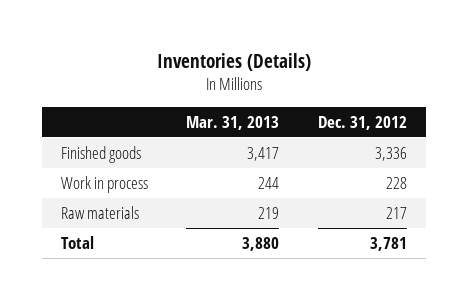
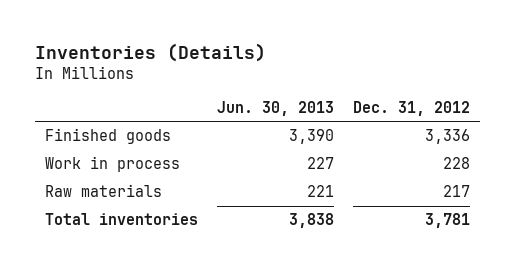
- | Mar. 31, 2013 | Dec. 31, 2012
+ | Jun. 30, 2013 | Dec. 31, 2012
- Total | 3,880 | 3,781
+ Total inventories | 3,838 | 3,781

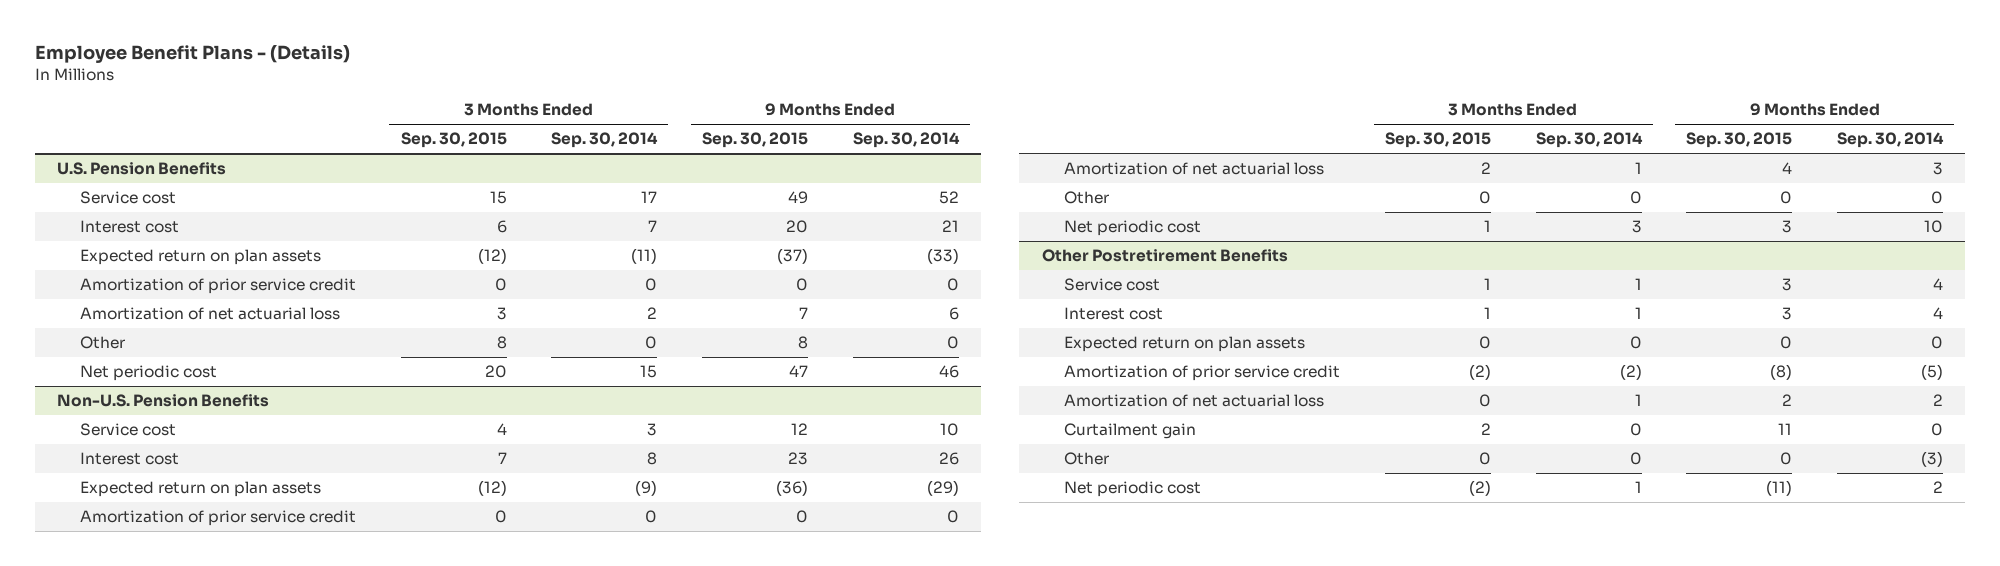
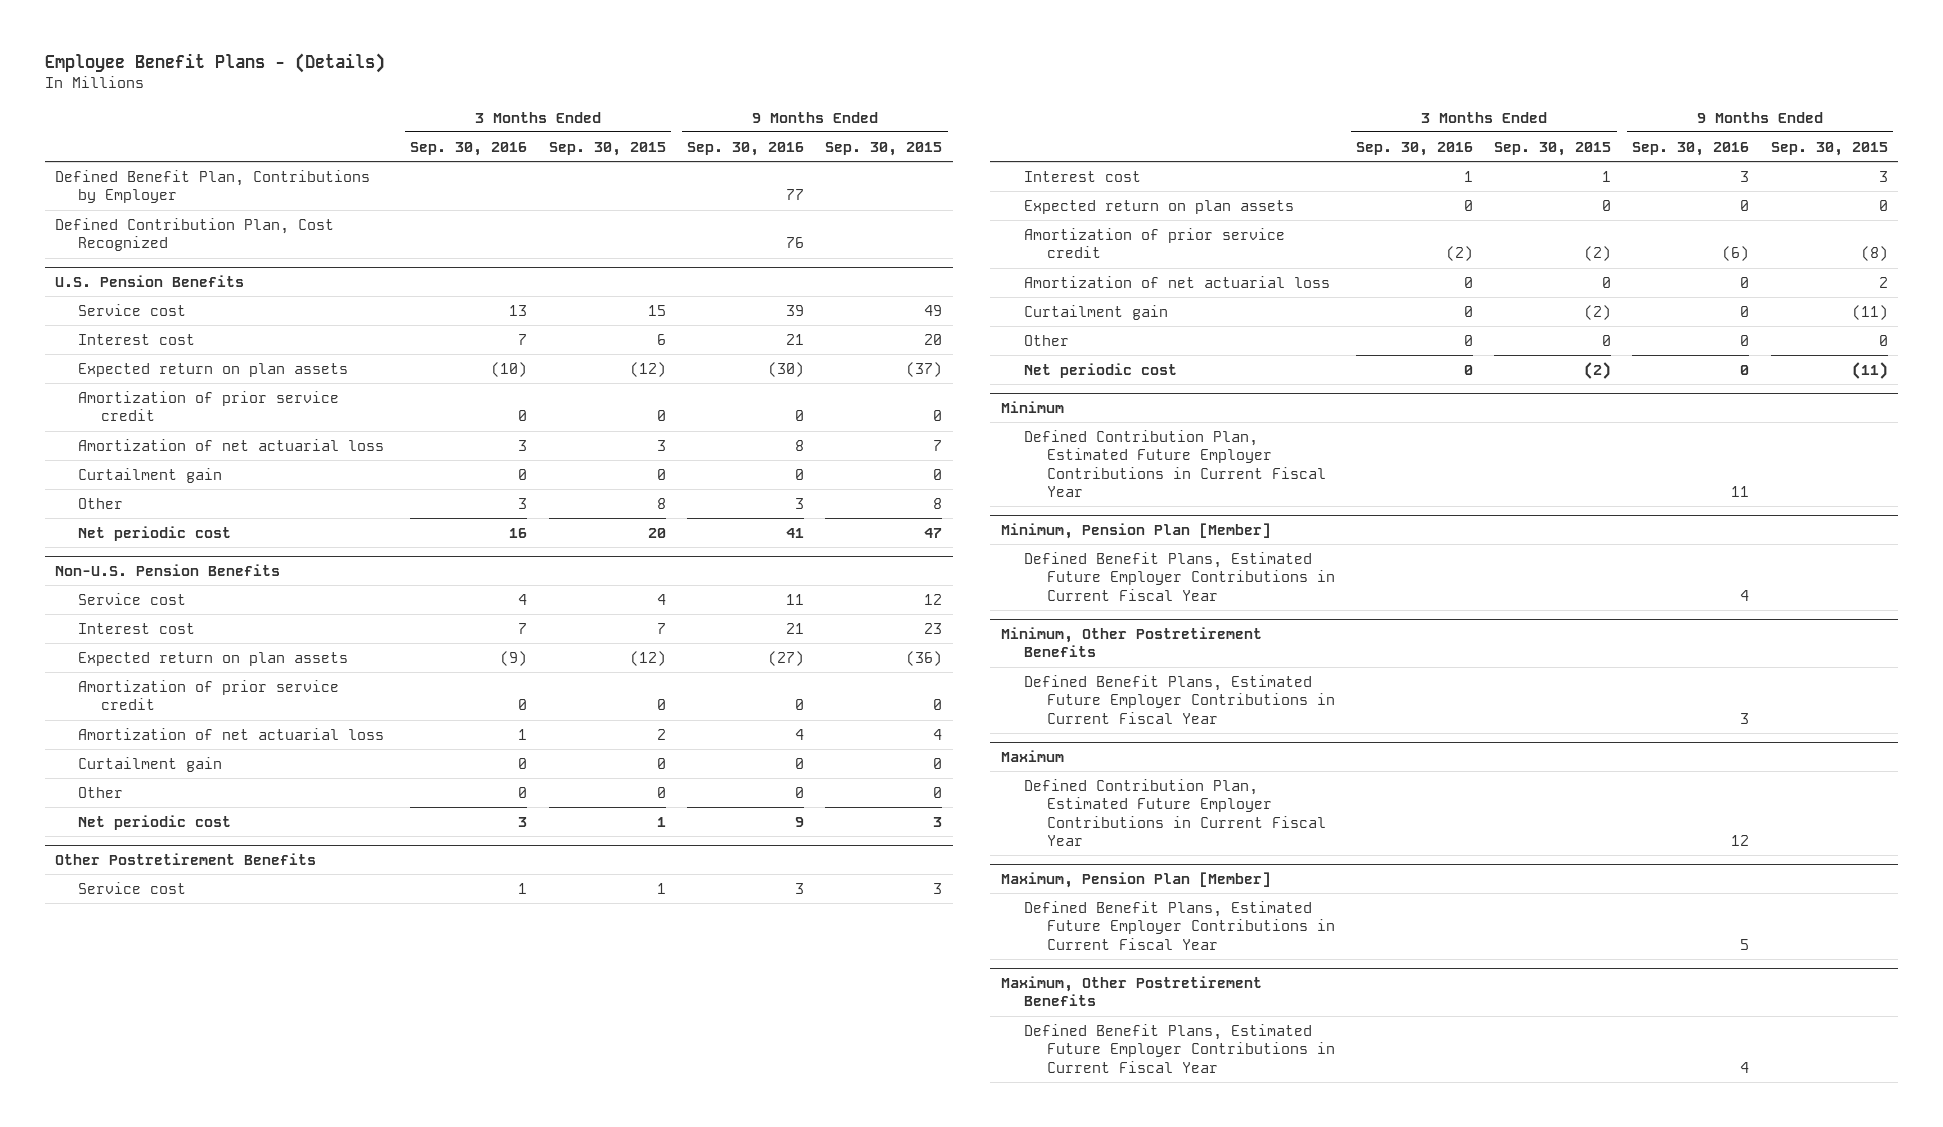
- | 3 Months Ended Sep. 30, 2015 | 3 Months Ended Sep. 30, 2014 | 9 Months Ended Sep. 30, 2015 | 9 Months Ended Sep. 30, 2014
+ | 3 Months Ended Sep. 30, 2016 | 3 Months Ended Sep. 30, 2015 | 9 Months Ended Sep. 30, 2016 | 9 Months Ended Sep. 30, 2015
+ Defined Benefit Plan, Contributions by Employer | | | 77 |
+ Defined Contribution Plan, Cost Recognized | | | 76 |
@ U.S. Pension Benefits
+ Curtailment gain | 0 | 0 | 0 | 0
@ Non-U.S. Pension Benefits
+ Curtailment gain | 0 | 0 | 0 | 0
@ Other Postretirement Benefits
- Curtailment gain | 2 | 0 | 11 | 0
+ Curtailment gain | 0 | (2) | 0 | (11)
+ Minimum
+ Defined Contribution Plan, Estimated Future Employer Contributions in Current Fiscal Year | | | 11 |
+ Minimum, Pension Plan [Member]
+ Defined Benefit Plans, Estimated Future Employer Contributions in Current Fiscal Year | | | 4 |
+ Minimum, Other Postretirement Benefits
+ Defined Benefit Plans, Estimated Future Employer Contributions in Current Fiscal Year | | | 3 |
+ Maximum
+ Defined Contribution Plan, Estimated Future Employer Contributions in Current Fiscal Year | | | 12 |
+ Maximum, Pension Plan [Member]
+ Defined Benefit Plans, Estimated Future Employer Contributions in Current Fiscal Year | | | 5 |
+ Maximum, Other Postretirement Benefits
+ Defined Benefit Plans, Estimated Future Employer Contributions in Current Fiscal Year | | | 4 |

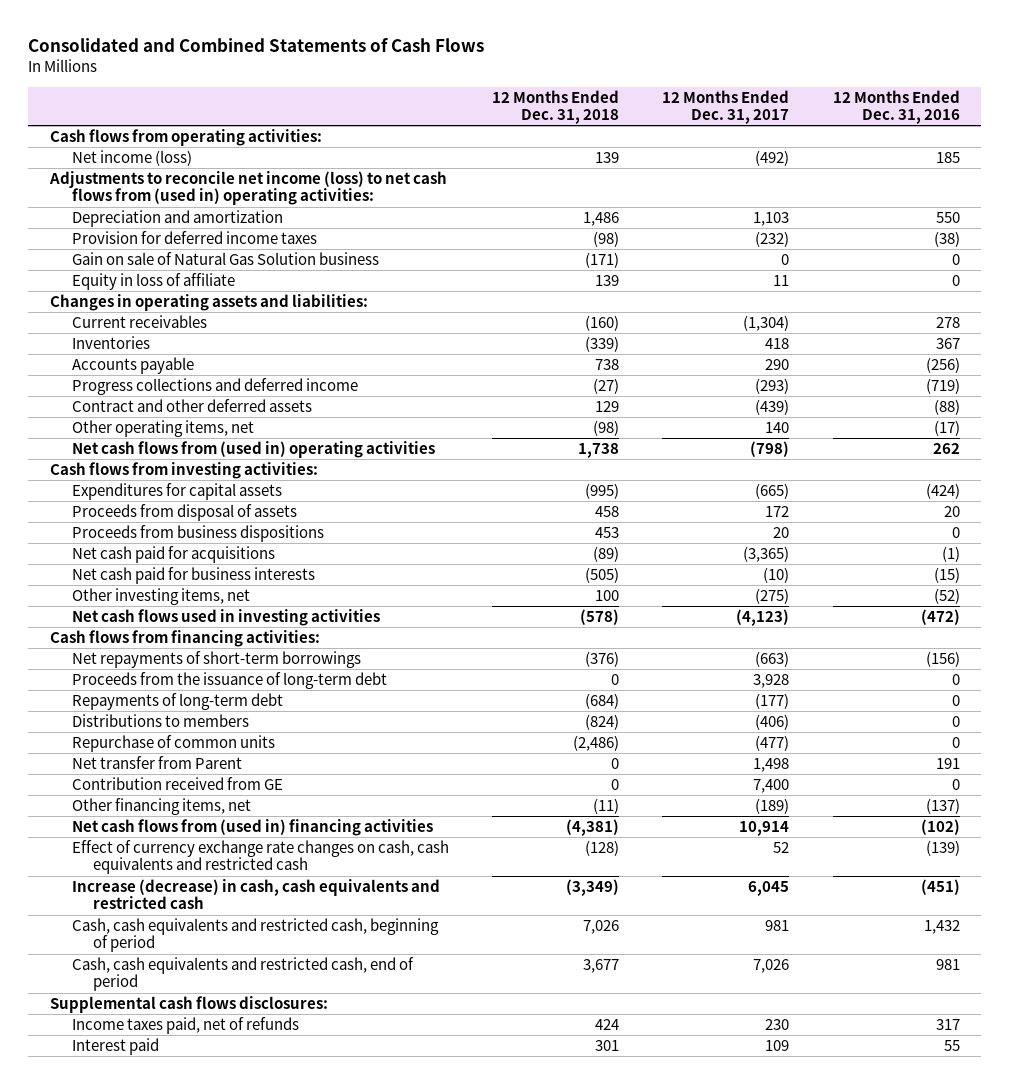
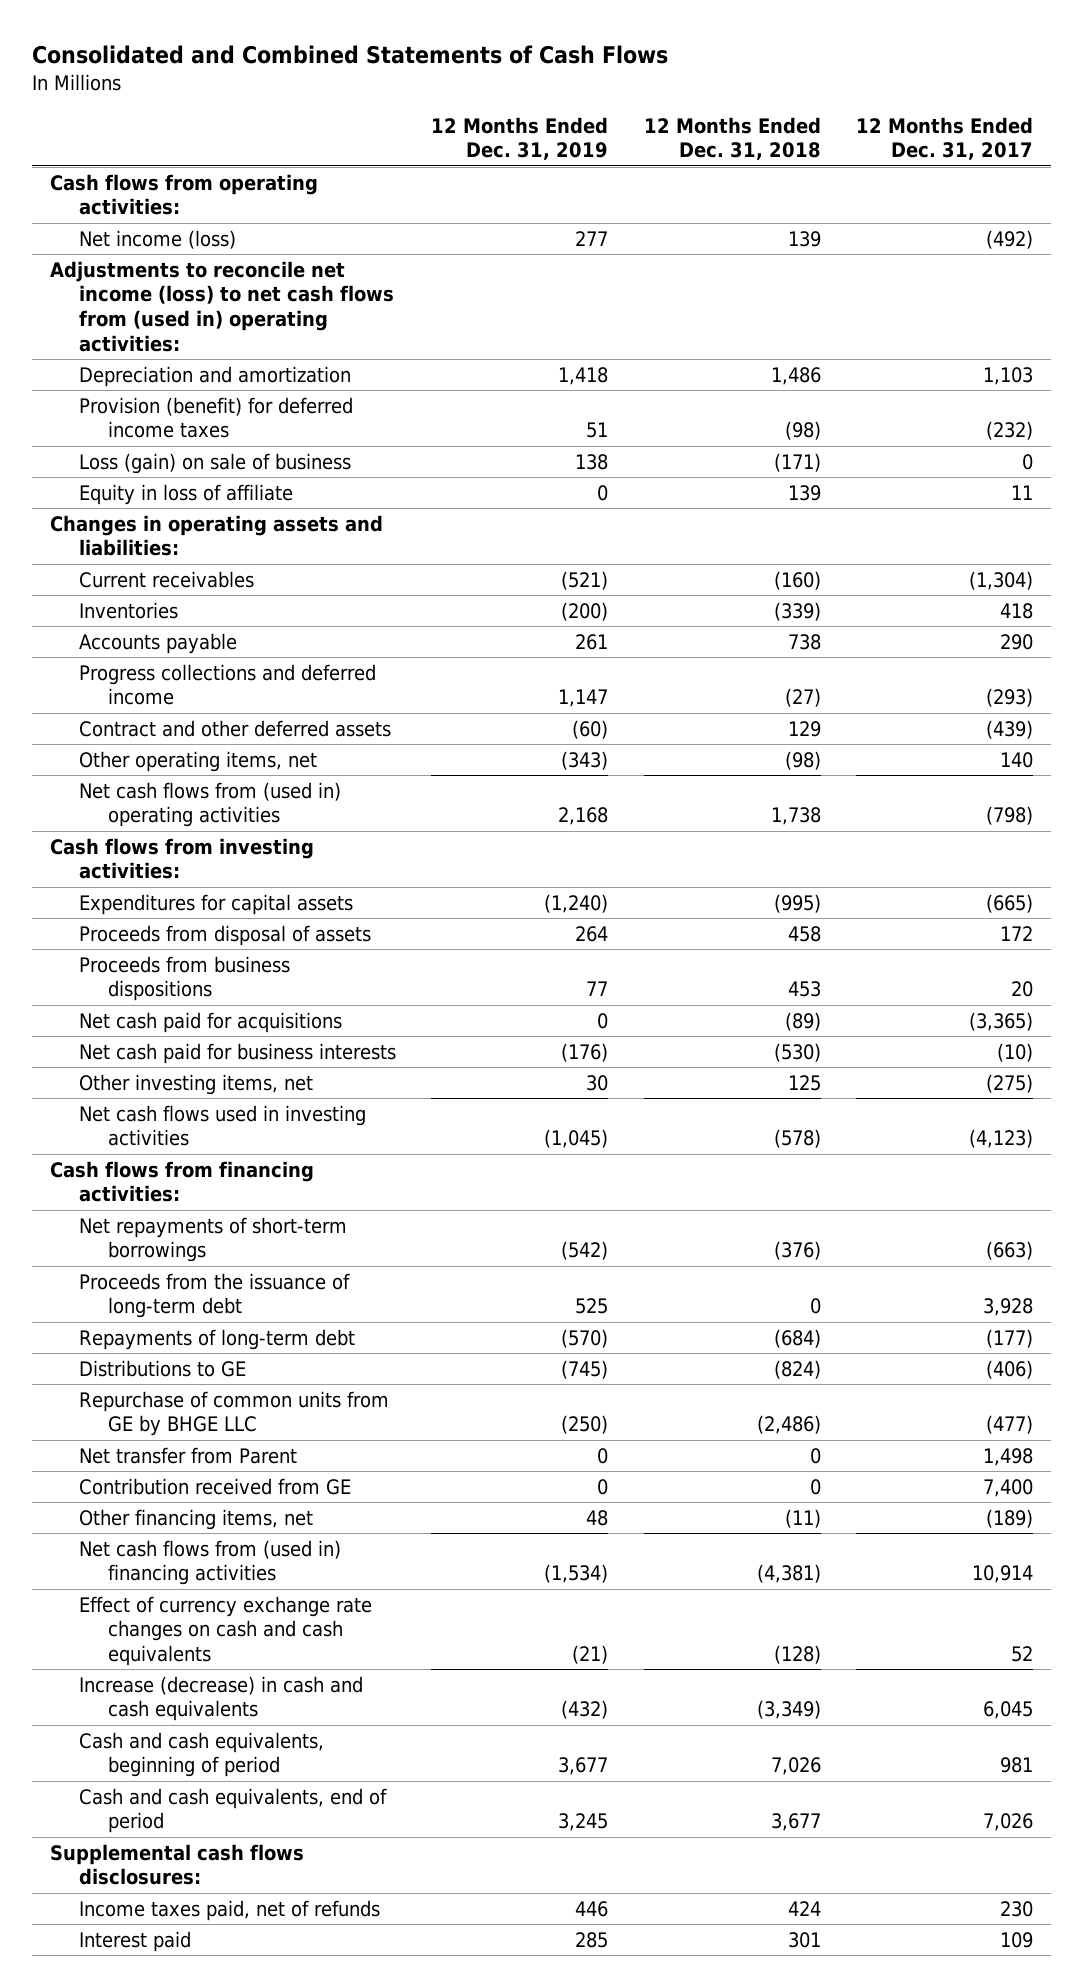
- | 12 Months Ended Dec. 31, 2018 | 12 Months Ended Dec. 31, 2017 | 12 Months Ended Dec. 31, 2016
+ | 12 Months Ended Dec. 31, 2019 | 12 Months Ended Dec. 31, 2018 | 12 Months Ended Dec. 31, 2017
- Provision for deferred income taxes | (98) | (232) | (38)
- Gain on sale of Natural Gas Solution business | (171) | 0 | 0
+ Provision (benefit) for deferred income taxes | 51 | (98) | (232)
+ Loss (gain) on sale of business | 138 | (171) | 0
- Net cash paid for business interests | (505) | (10) | (15)
- Other investing items, net | 100 | (275) | (52)
+ Net cash paid for business interests | (176) | (530) | (10)
+ Other investing items, net | 30 | 125 | (275)
- Distributions to members | (824) | (406) | 0
- Repurchase of common units | (2,486) | (477) | 0
+ Distributions to GE | (745) | (824) | (406)
+ Repurchase of common units from GE by BHGE LLC | (250) | (2,486) | (477)
- Effect of currency exchange rate changes on cash, cash equivalents and restricted cash | (128) | 52 | (139)
- Increase (decrease) in cash, cash equivalents and restricted cash | (3,349) | 6,045 | (451)
- Cash, cash equivalents and restricted cash, beginning of period | 7,026 | 981 | 1,432
- Cash, cash equivalents and restricted cash, end of period | 3,677 | 7,026 | 981
+ Effect of currency exchange rate changes on cash and cash equivalents | (21) | (128) | 52
+ Increase (decrease) in cash and cash equivalents | (432) | (3,349) | 6,045
+ Cash and cash equivalents, beginning of period | 3,677 | 7,026 | 981
+ Cash and cash equivalents, end of period | 3,245 | 3,677 | 7,026

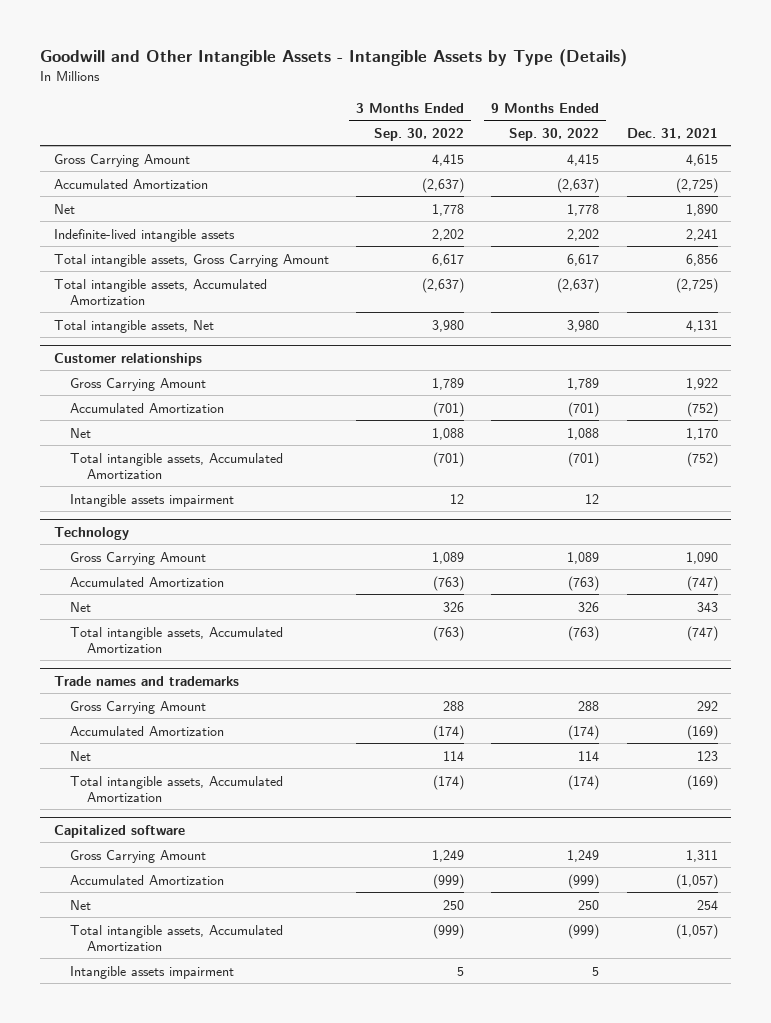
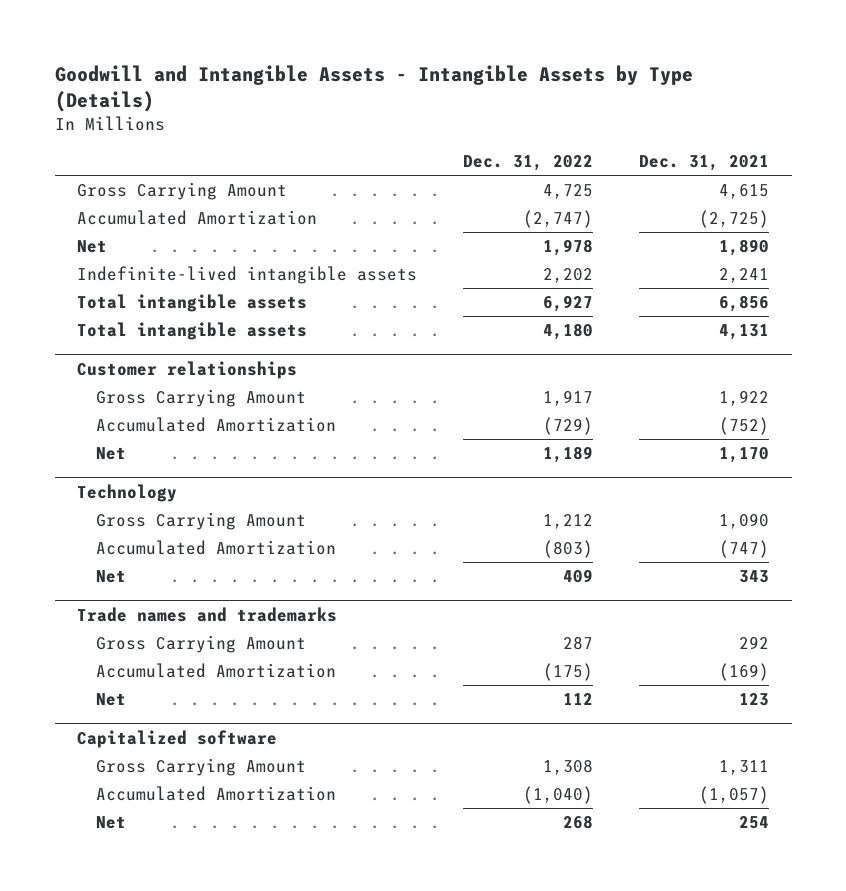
- Goodwill and Other Intangible Assets - Intangible Assets by Type (Details)
+ Goodwill and Intangible Assets - Intangible Assets by Type (Details)
- | 3 Months Ended Sep. 30, 2022 | 9 Months Ended Sep. 30, 2022 | Dec. 31, 2021
+ | Dec. 31, 2022 | Dec. 31, 2021
- Total intangible assets, Gross Carrying Amount | 6,617 | 6,617 | 6,856
- Total intangible assets, Accumulated Amortization | (2,637) | (2,637) | (2,725)
- Total intangible assets, Net | 3,980 | 3,980 | 4,131
+ Total intangible assets | 6,927 | 6,856
+ Total intangible assets | 4,180 | 4,131
@ Customer relationships
- Total intangible assets, Accumulated Amortization | (701) | (701) | (752)
- Intangible assets impairment | 12 | 12 |
@ Technology
- Total intangible assets, Accumulated Amortization | (763) | (763) | (747)
@ Trade names and trademarks
- Total intangible assets, Accumulated Amortization | (174) | (174) | (169)
@ Capitalized software
- Total intangible assets, Accumulated Amortization | (999) | (999) | (1,057)
- Intangible assets impairment | 5 | 5 |

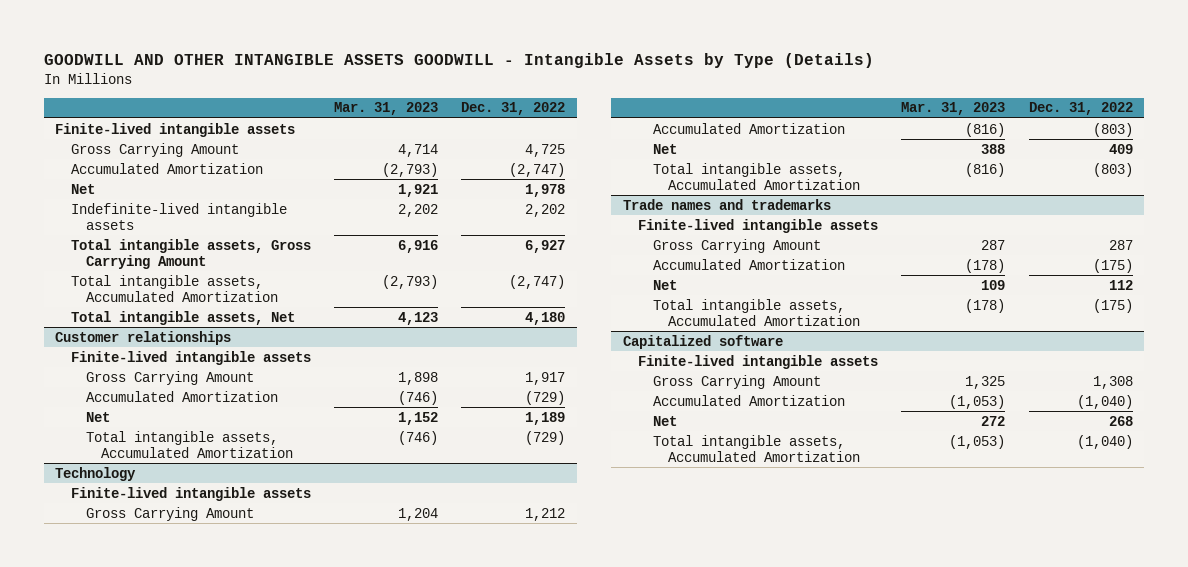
- Goodwill and Intangible Assets - Intangible Assets by Type (Details)
+ GOODWILL AND OTHER INTANGIBLE ASSETS GOODWILL - Intangible Assets by Type (Details)
- | Dec. 31, 2022 | Dec. 31, 2021
+ | Mar. 31, 2023 | Dec. 31, 2022
+ Finite-lived intangible assets
- Total intangible assets | 6,927 | 6,856
- Total intangible assets | 4,180 | 4,131
+ Total intangible assets, Gross Carrying Amount | 6,916 | 6,927
+ Total intangible assets, Accumulated Amortization | (2,793) | (2,747)
+ Total intangible assets, Net | 4,123 | 4,180
@ Customer relationships
+ Finite-lived intangible assets
+ Total intangible assets, Accumulated Amortization | (746) | (729)
@ Technology
+ Finite-lived intangible assets
+ Total intangible assets, Accumulated Amortization | (816) | (803)
@ Trade names and trademarks
+ Finite-lived intangible assets
+ Total intangible assets, Accumulated Amortization | (178) | (175)
@ Capitalized software
+ Finite-lived intangible assets
+ Total intangible assets, Accumulated Amortization | (1,053) | (1,040)

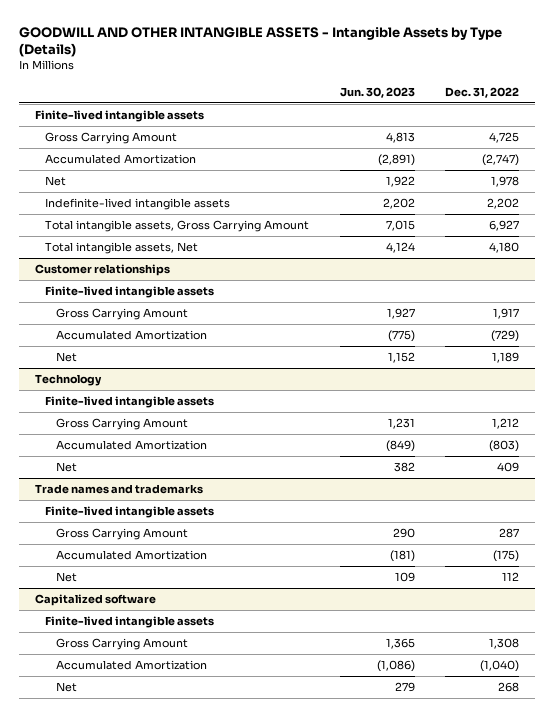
- GOODWILL AND OTHER INTANGIBLE ASSETS GOODWILL - Intangible Assets by Type (Details)
+ GOODWILL AND OTHER INTANGIBLE ASSETS - Intangible Assets by Type (Details)
- | Mar. 31, 2023 | Dec. 31, 2022
+ | Jun. 30, 2023 | Dec. 31, 2022
- Total intangible assets, Accumulated Amortization | (2,793) | (2,747)
@ Customer relationships
- Total intangible assets, Accumulated Amortization | (746) | (729)
@ Technology
- Total intangible assets, Accumulated Amortization | (816) | (803)
@ Trade names and trademarks
- Total intangible assets, Accumulated Amortization | (178) | (175)
@ Capitalized software
- Total intangible assets, Accumulated Amortization | (1,053) | (1,040)

